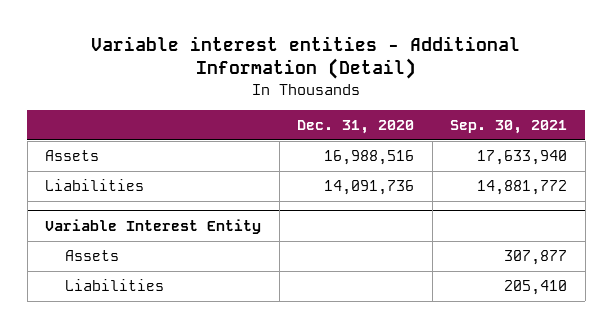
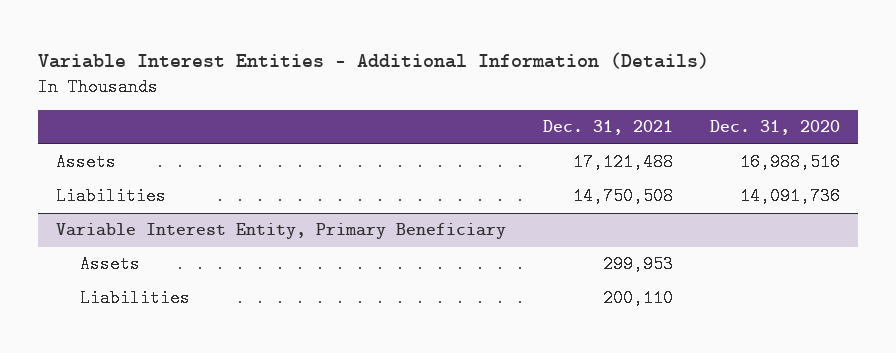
- Variable interest entities - Additional Information (Detail)
+ Variable Interest Entities - Additional Information (Details)
- | Dec. 31, 2020 | Sep. 30, 2021
+ | Dec. 31, 2021 | Dec. 31, 2020
- Variable Interest Entity
+ Variable Interest Entity, Primary Beneficiary

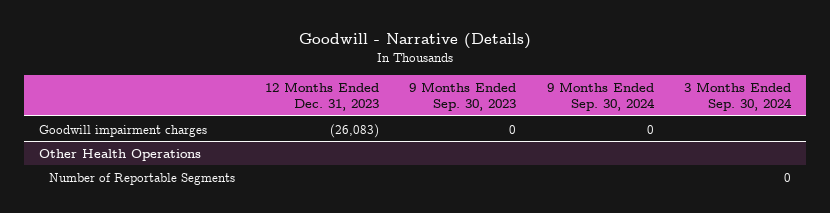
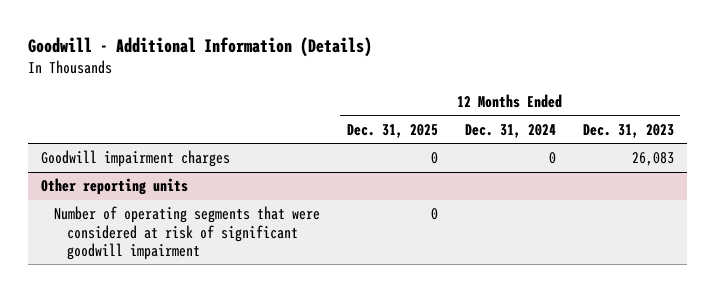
- Goodwill - Narrative (Details)
+ Goodwill - Additional Information (Details)
- | 12 Months Ended Dec. 31, 2023 | 9 Months Ended Sep. 30, 2023 | 9 Months Ended Sep. 30, 2024 | 3 Months Ended Sep. 30, 2024
+ | 12 Months Ended Dec. 31, 2025 | 12 Months Ended Dec. 31, 2024 | 12 Months Ended Dec. 31, 2023
- Goodwill impairment charges | (26,083) | 0 | 0 |
- Other Health Operations
- Number of Reportable Segments | | | | 0
+ Goodwill impairment charges | 0 | 0 | 26,083
+ Other reporting units
+ Number of operating segments that were considered at risk of significant goodwill impairment | 0 | |

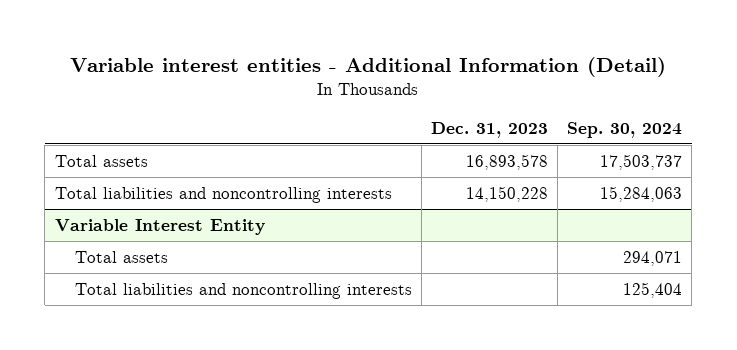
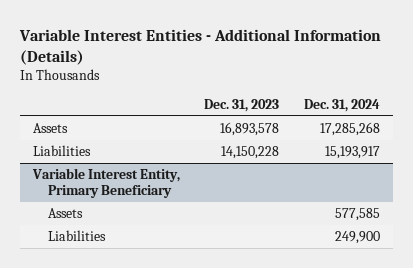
- Variable interest entities - Additional Information (Detail)
+ Variable Interest Entities - Additional Information (Details)
- | Dec. 31, 2023 | Sep. 30, 2024
+ | Dec. 31, 2023 | Dec. 31, 2024
- Total assets | 16,893,578 | 17,503,737
- Total liabilities and noncontrolling interests | 14,150,228 | 15,284,063
- Variable Interest Entity
- Total assets | | 294,071
- Total liabilities and noncontrolling interests | | 125,404
+ Assets | 16,893,578 | 17,285,268
+ Liabilities | 14,150,228 | 15,193,917
+ Variable Interest Entity, Primary Beneficiary
+ Assets | | 577,585
+ Liabilities | | 249,900

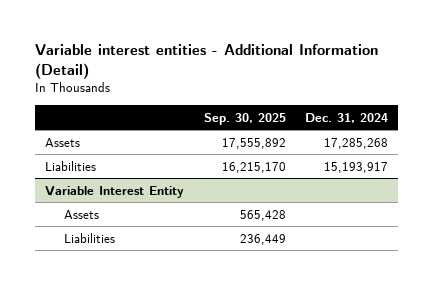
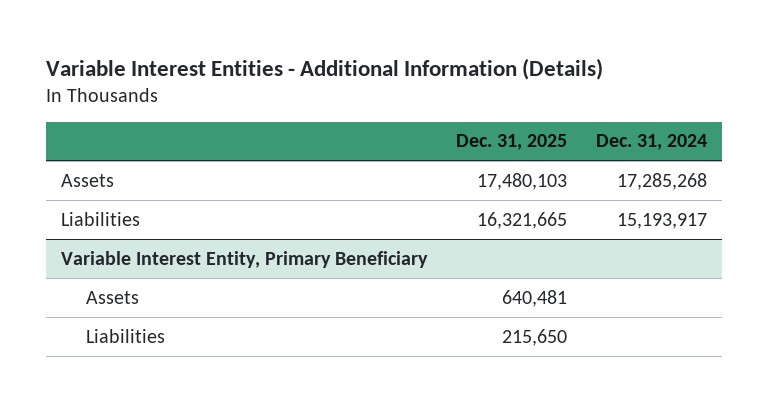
- Variable interest entities - Additional Information (Detail)
+ Variable Interest Entities - Additional Information (Details)
- | Sep. 30, 2025 | Dec. 31, 2024
+ | Dec. 31, 2025 | Dec. 31, 2024
- Variable Interest Entity
+ Variable Interest Entity, Primary Beneficiary

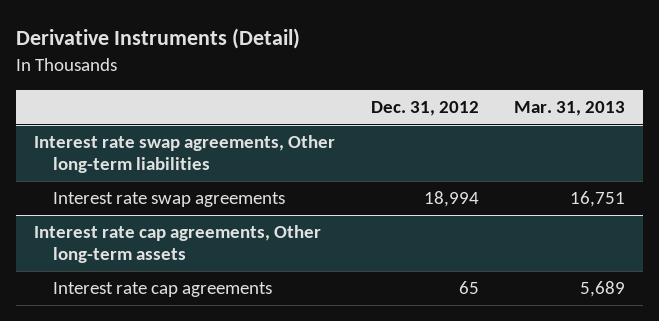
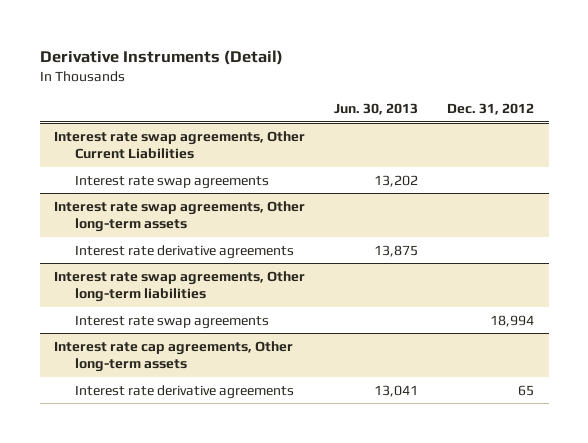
- | Dec. 31, 2012 | Mar. 31, 2013
+ | Jun. 30, 2013 | Dec. 31, 2012
+ Interest rate swap agreements, Other Current Liabilities
+ Interest rate swap agreements | 13,202 |
+ Interest rate swap agreements, Other long-term assets
+ Interest rate derivative agreements | 13,875 |
@ Interest rate cap agreements, Other long-term assets
- Interest rate cap agreements | 65 | 5,689
+ Interest rate derivative agreements | 13,041 | 65

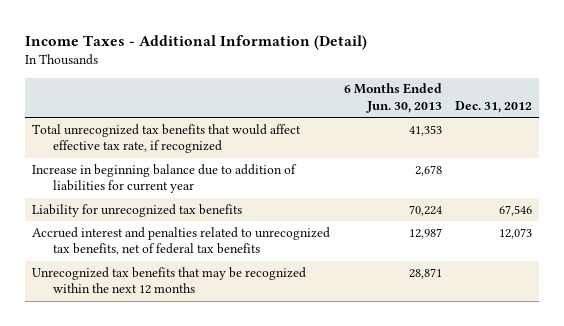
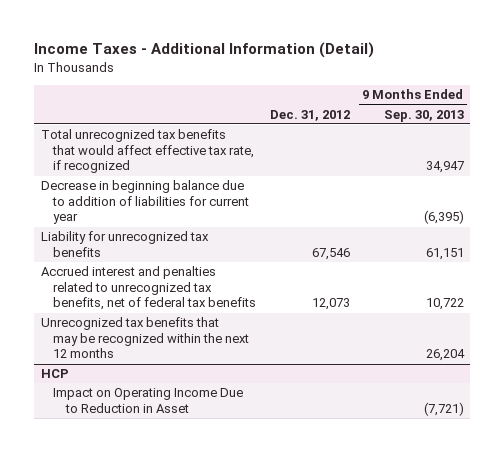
- | 6 Months Ended Jun. 30, 2013 | Dec. 31, 2012
+ | Dec. 31, 2012 | 9 Months Ended Sep. 30, 2013
- Increase in beginning balance due to addition of liabilities for current year | 2,678 |
+ Decrease in beginning balance due to addition of liabilities for current year | | (6,395)
+ HCP
+ Impact on Operating Income Due to Reduction in Asset | | (7,721)

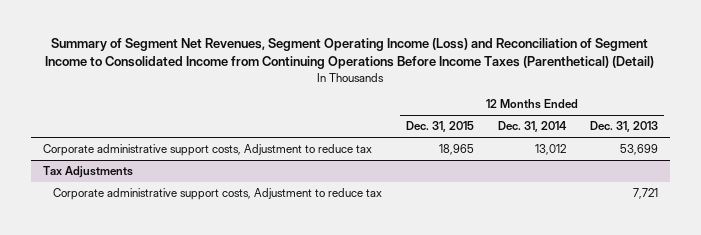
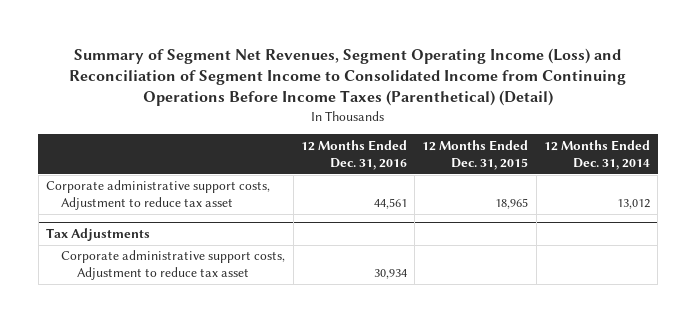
- | 12 Months Ended Dec. 31, 2015 | 12 Months Ended Dec. 31, 2014 | 12 Months Ended Dec. 31, 2013
+ | 12 Months Ended Dec. 31, 2016 | 12 Months Ended Dec. 31, 2015 | 12 Months Ended Dec. 31, 2014
- Corporate administrative support costs, Adjustment to reduce tax | 18,965 | 13,012 | 53,699
+ Corporate administrative support costs, Adjustment to reduce tax asset | 44,561 | 18,965 | 13,012
@ Tax Adjustments
- Corporate administrative support costs, Adjustment to reduce tax | | | 7,721
+ Corporate administrative support costs, Adjustment to reduce tax asset | 30,934 | |

